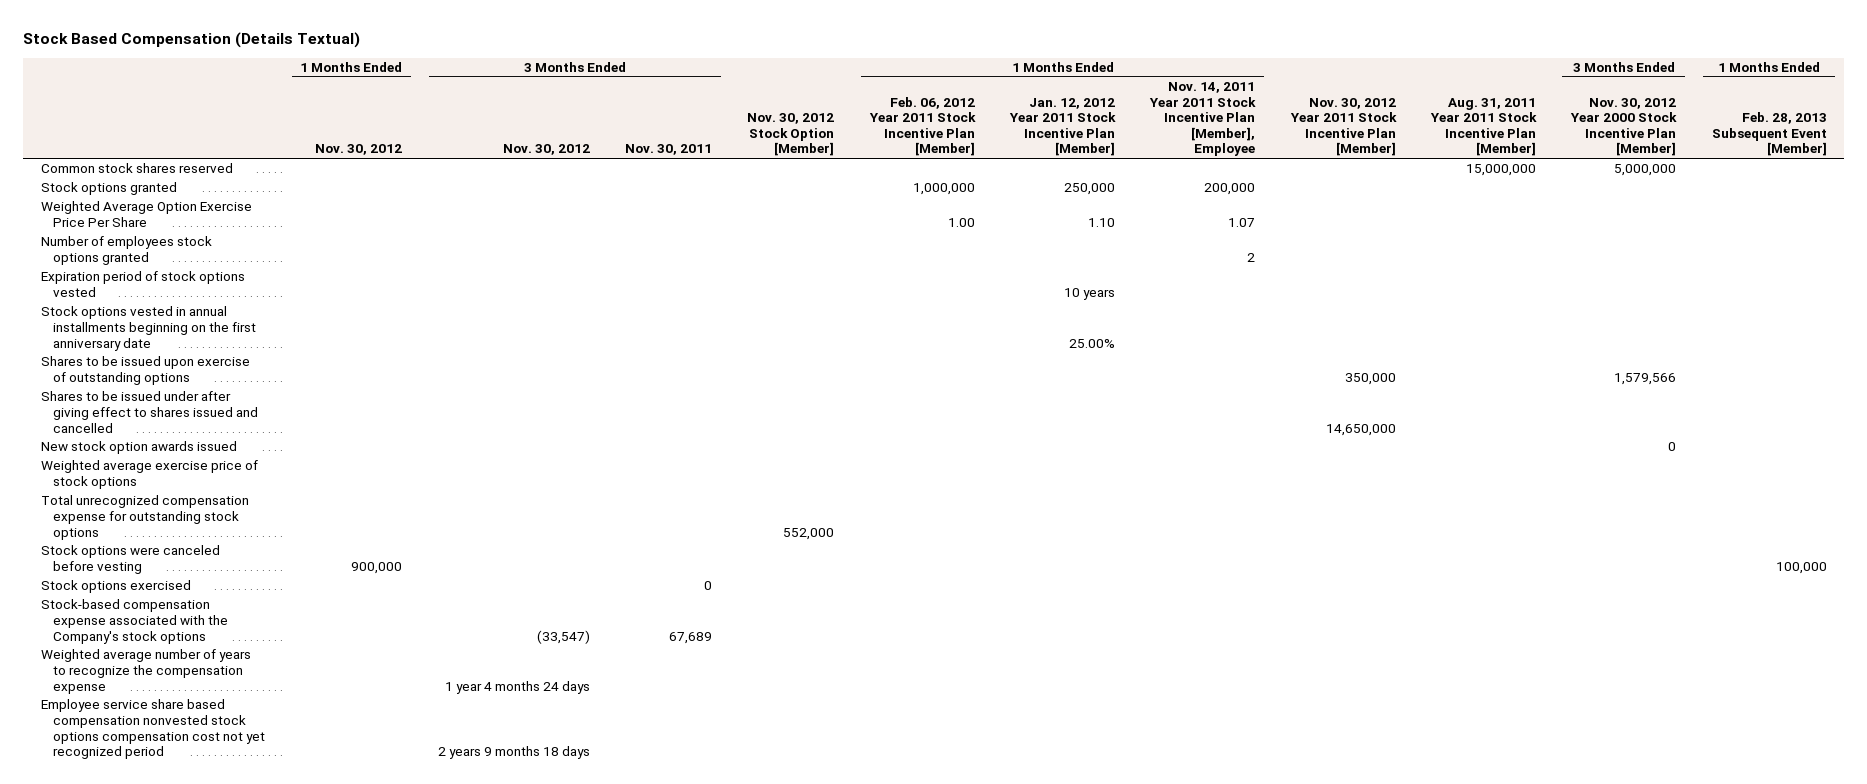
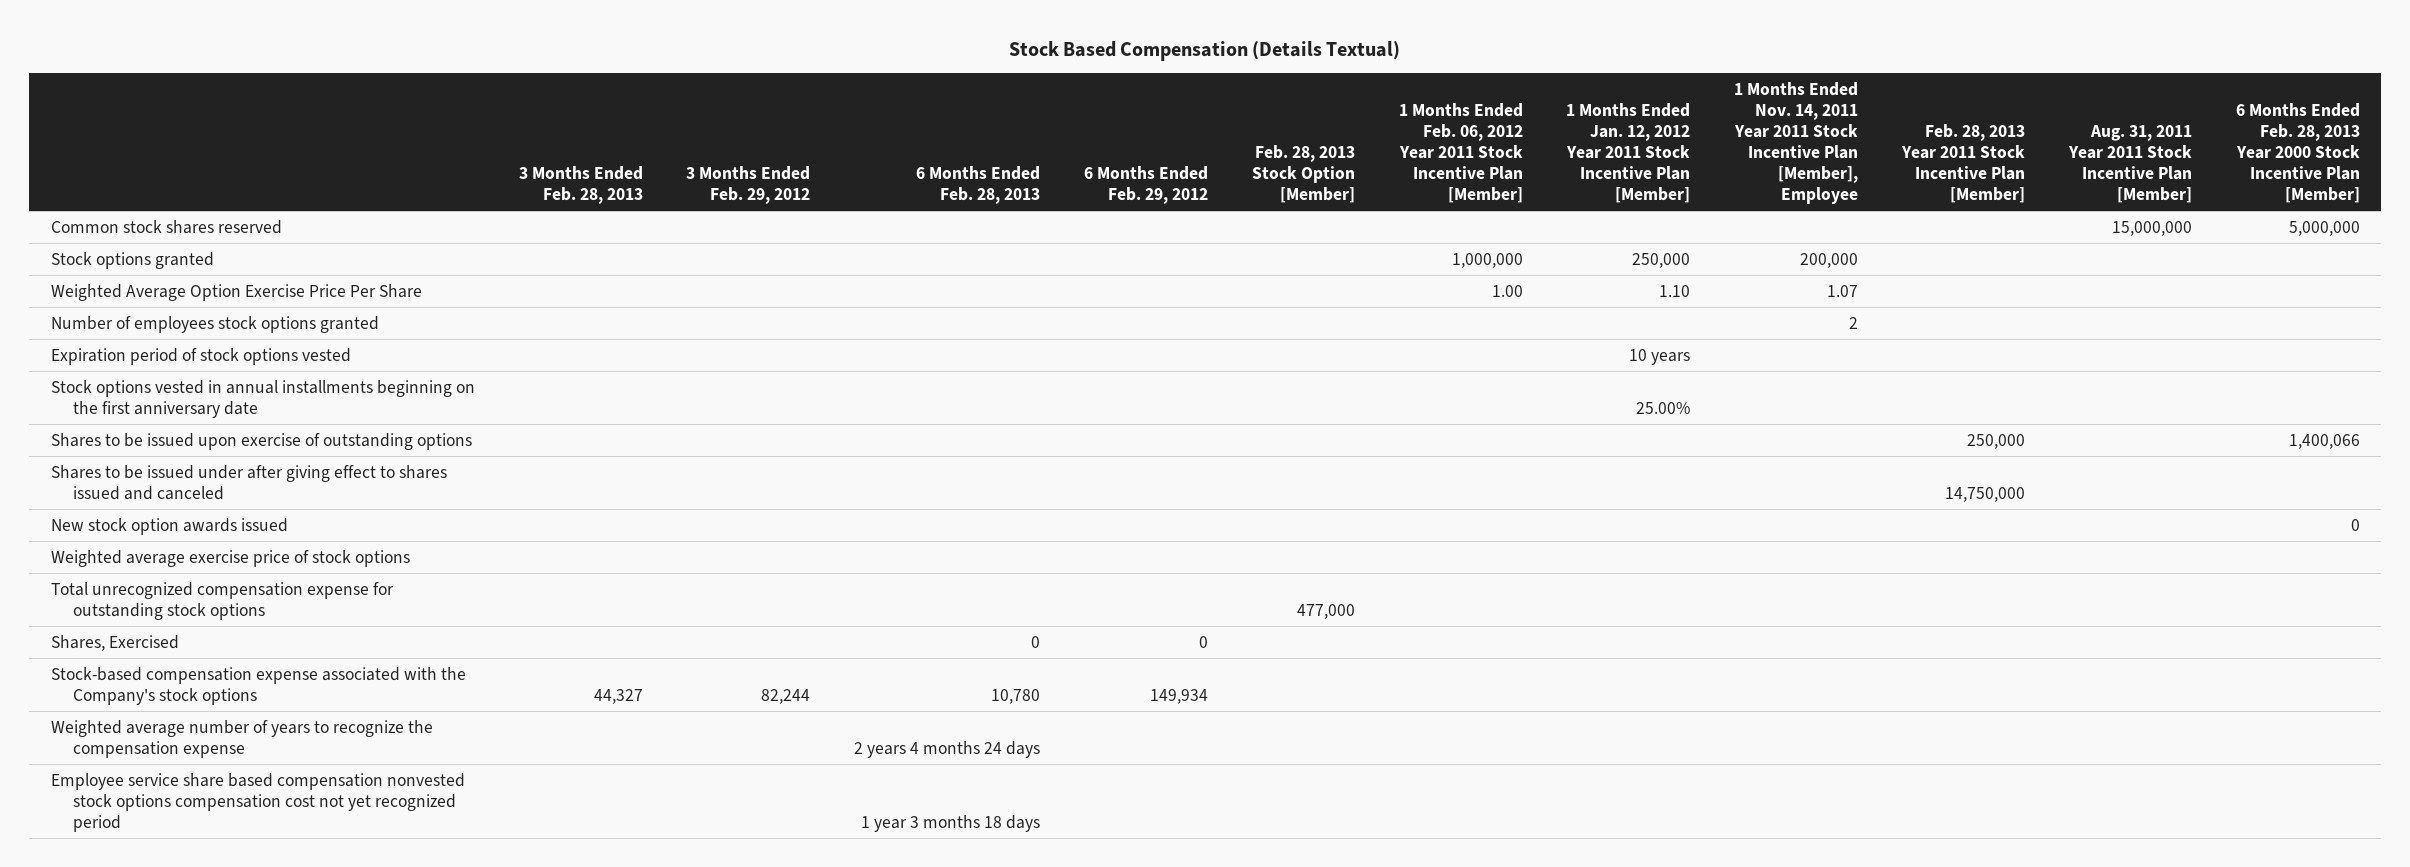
- | 1 Months Ended Nov. 30, 2012 | 3 Months Ended Nov. 30, 2012 | 3 Months Ended Nov. 30, 2011 | Nov. 30, 2012 Stock Option [Member] | 1 Months Ended Feb. 06, 2012 Year 2011 Stock Incentive Plan [Member] | 1 Months Ended Jan. 12, 2012 Year 2011 Stock Incentive Plan [Member] | 1 Months Ended Nov. 14, 2011 Year 2011 Stock Incentive Plan [Member], Employee | Nov. 30, 2012 Year 2011 Stock Incentive Plan [Member] | Aug. 31, 2011 Year 2011 Stock Incentive Plan [Member] | 3 Months Ended Nov. 30, 2012 Year 2000 Stock Incentive Plan [Member] | 1 Months Ended Feb. 28, 2013 Subsequent Event [Member]
+ | 3 Months Ended Feb. 28, 2013 | 3 Months Ended Feb. 29, 2012 | 6 Months Ended Feb. 28, 2013 | 6 Months Ended Feb. 29, 2012 | Feb. 28, 2013 Stock Option [Member] | 1 Months Ended Feb. 06, 2012 Year 2011 Stock Incentive Plan [Member] | 1 Months Ended Jan. 12, 2012 Year 2011 Stock Incentive Plan [Member] | 1 Months Ended Nov. 14, 2011 Year 2011 Stock Incentive Plan [Member], Employee | Feb. 28, 2013 Year 2011 Stock Incentive Plan [Member] | Aug. 31, 2011 Year 2011 Stock Incentive Plan [Member] | 6 Months Ended Feb. 28, 2013 Year 2000 Stock Incentive Plan [Member]
- Shares to be issued under after giving effect to shares issued and cancelled | | | | | | | | 14,650,000 | | |
+ Shares to be issued under after giving effect to shares issued and canceled | | | | | | | | | 14,750,000 | |
- Stock options were canceled before vesting | 900,000 | | | | | | | | | | 100,000
- Stock options exercised | | | 0 | | | | | | | |
+ Shares, Exercised | | | 0 | 0 | | | | | | |

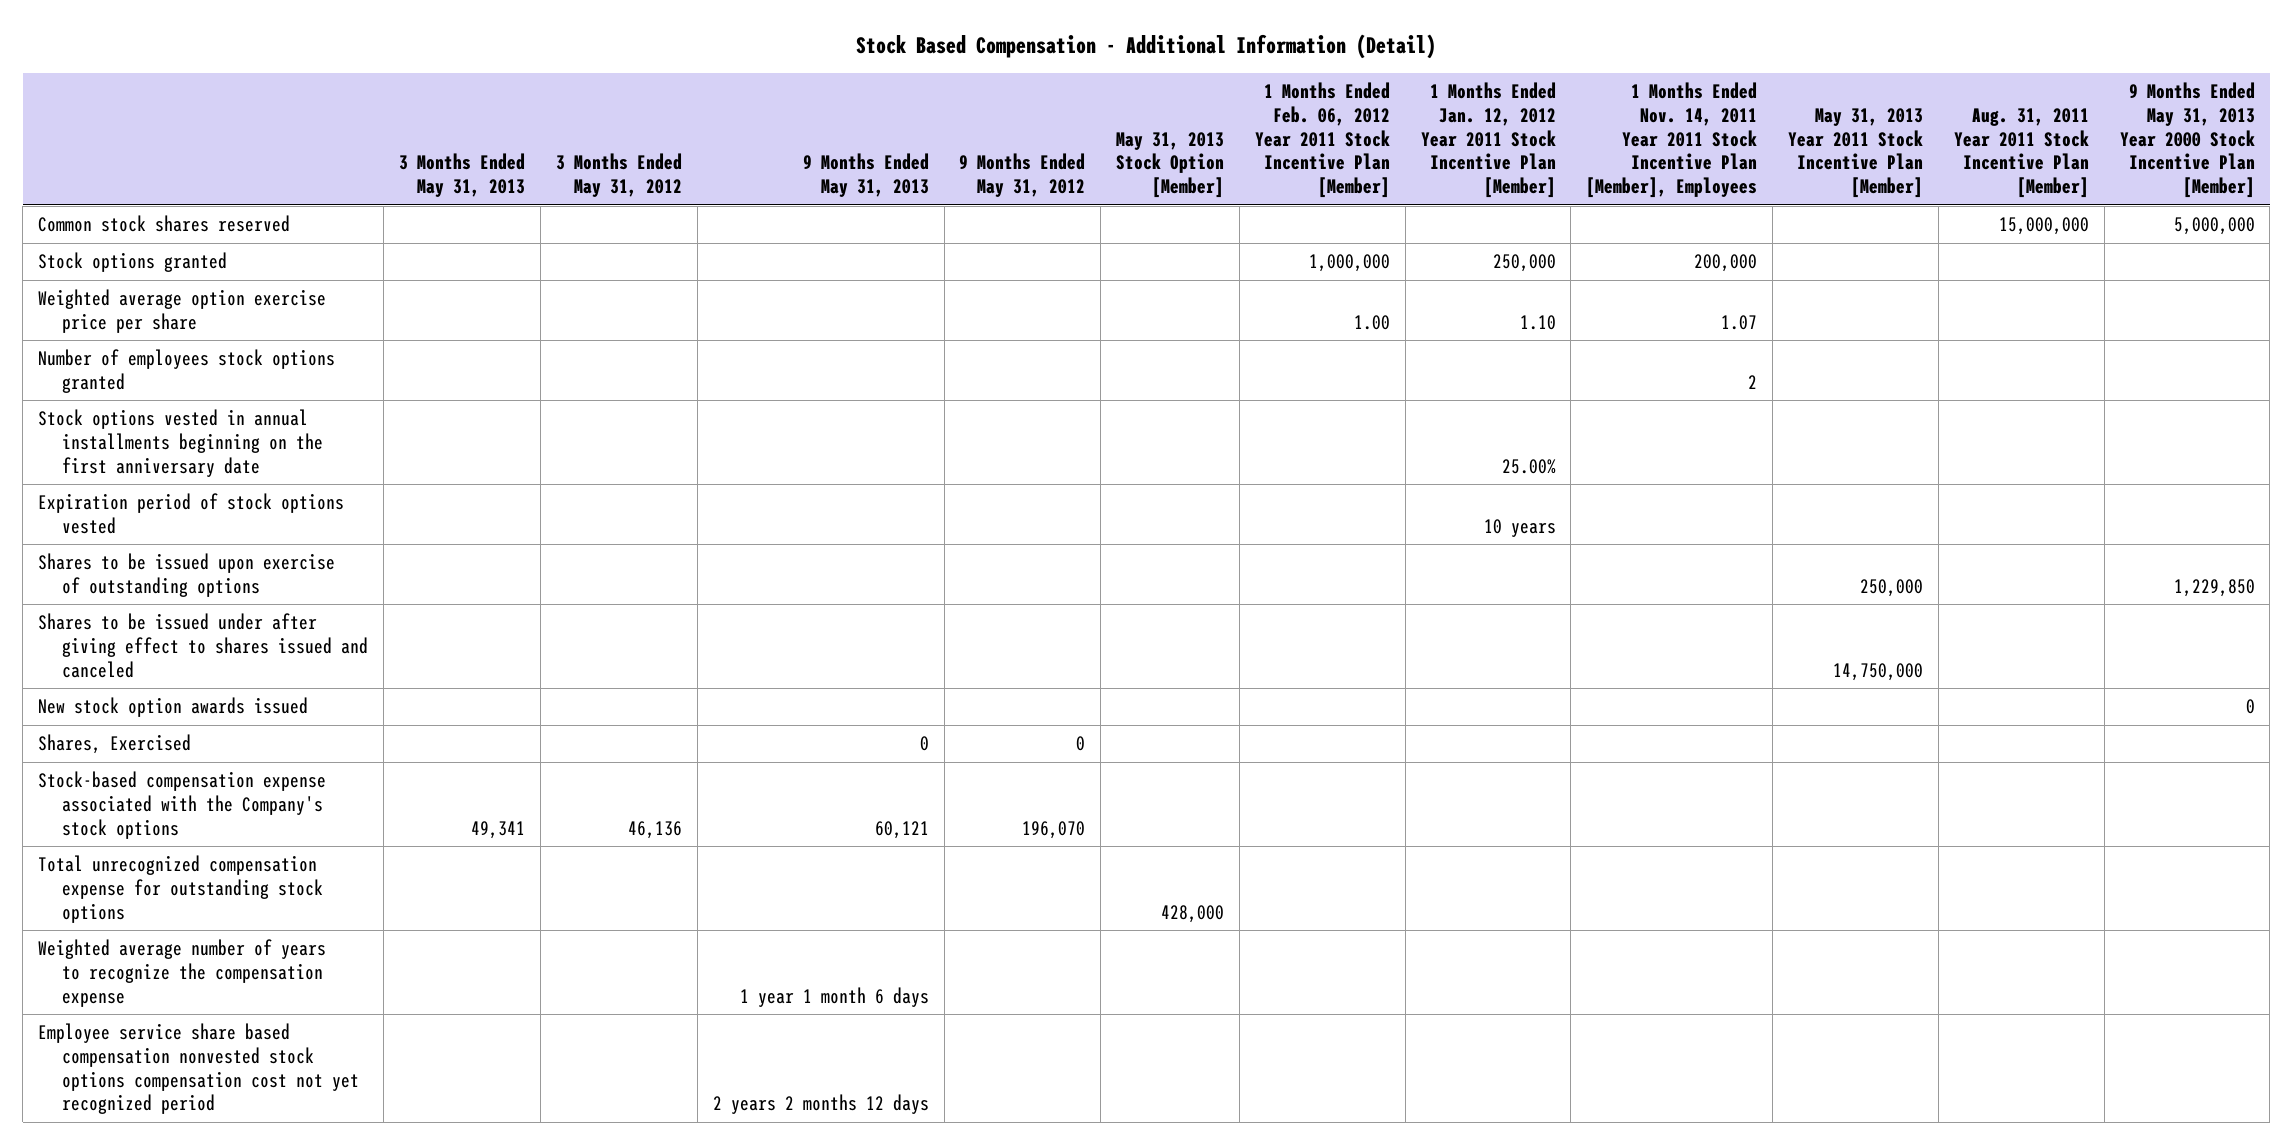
- Stock Based Compensation (Details Textual)
+ Stock Based Compensation - Additional Information (Detail)
- | 3 Months Ended Feb. 28, 2013 | 3 Months Ended Feb. 29, 2012 | 6 Months Ended Feb. 28, 2013 | 6 Months Ended Feb. 29, 2012 | Feb. 28, 2013 Stock Option [Member] | 1 Months Ended Feb. 06, 2012 Year 2011 Stock Incentive Plan [Member] | 1 Months Ended Jan. 12, 2012 Year 2011 Stock Incentive Plan [Member] | 1 Months Ended Nov. 14, 2011 Year 2011 Stock Incentive Plan [Member], Employee | Feb. 28, 2013 Year 2011 Stock Incentive Plan [Member] | Aug. 31, 2011 Year 2011 Stock Incentive Plan [Member] | 6 Months Ended Feb. 28, 2013 Year 2000 Stock Incentive Plan [Member]
+ | 3 Months Ended May 31, 2013 | 3 Months Ended May 31, 2012 | 9 Months Ended May 31, 2013 | 9 Months Ended May 31, 2012 | May 31, 2013 Stock Option [Member] | 1 Months Ended Feb. 06, 2012 Year 2011 Stock Incentive Plan [Member] | 1 Months Ended Jan. 12, 2012 Year 2011 Stock Incentive Plan [Member] | 1 Months Ended Nov. 14, 2011 Year 2011 Stock Incentive Plan [Member], Employees | May 31, 2013 Year 2011 Stock Incentive Plan [Member] | Aug. 31, 2011 Year 2011 Stock Incentive Plan [Member] | 9 Months Ended May 31, 2013 Year 2000 Stock Incentive Plan [Member]
- Weighted Average Option Exercise Price Per Share | | | | | | 1.00 | 1.10 | 1.07 | | |
+ Weighted average option exercise price per share | | | | | | 1.00 | 1.10 | 1.07 | | |
moved down: Expiration period of stock options vested | | | | | | | 10 years | | | |
- Weighted average exercise price of stock options
moved down: Total unrecognized compensation expense for outstanding stock options | | | | | 428,000 | | | | | |

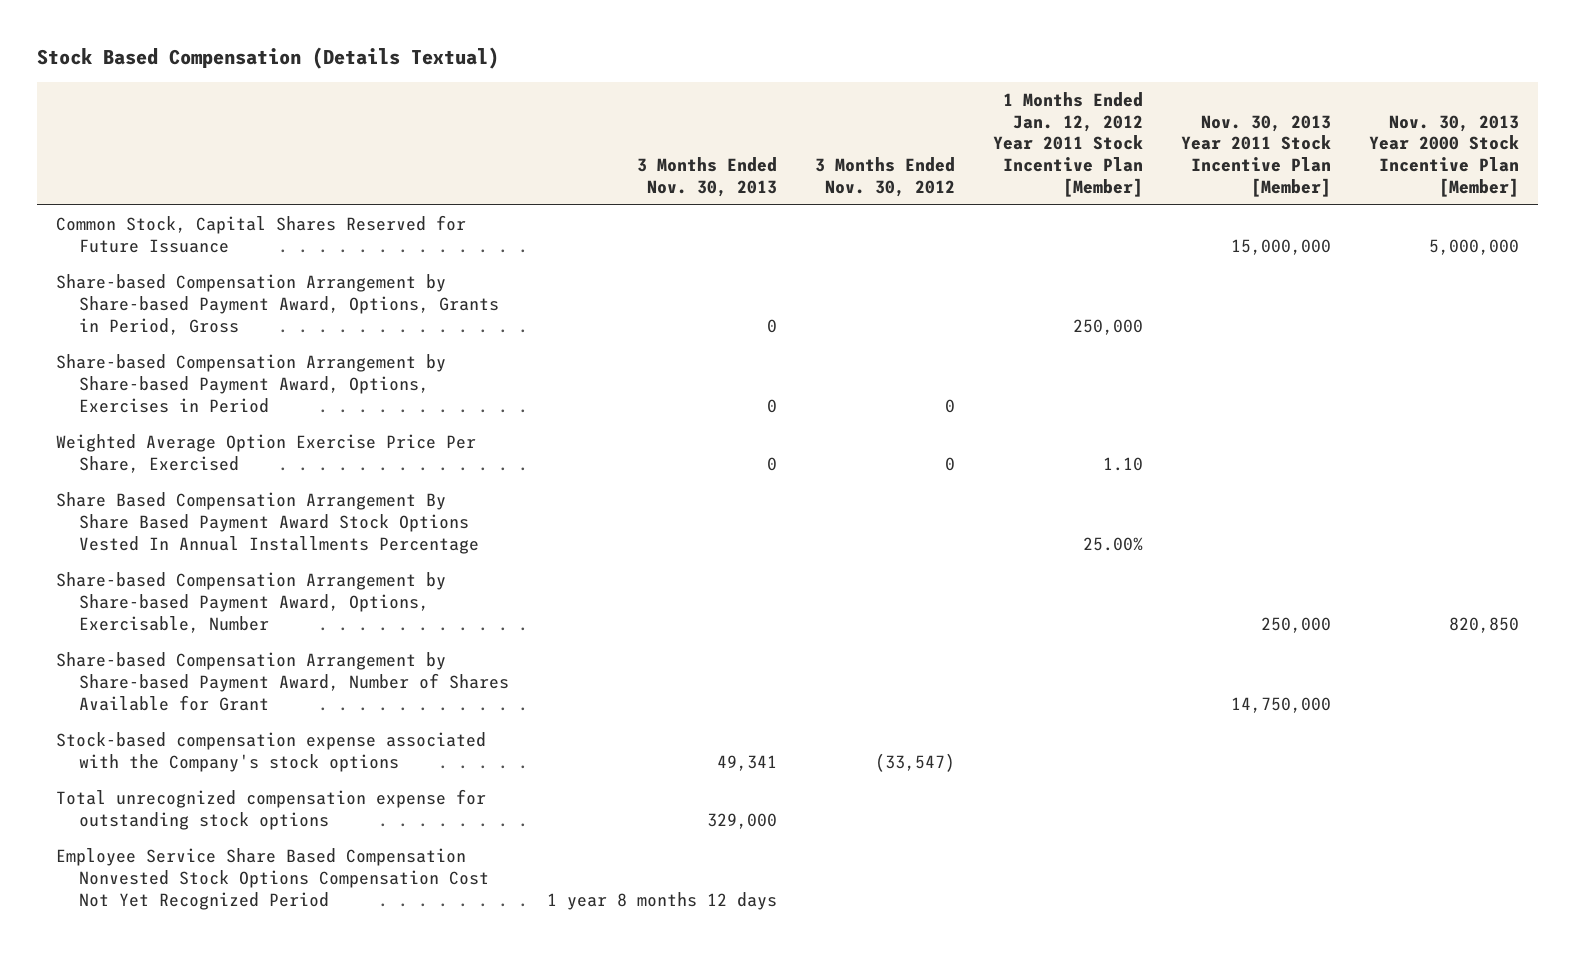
- Stock Based Compensation - Additional Information (Detail)
+ Stock Based Compensation (Details Textual)
- | 3 Months Ended May 31, 2013 | 3 Months Ended May 31, 2012 | 9 Months Ended May 31, 2013 | 9 Months Ended May 31, 2012 | May 31, 2013 Stock Option [Member] | 1 Months Ended Feb. 06, 2012 Year 2011 Stock Incentive Plan [Member] | 1 Months Ended Jan. 12, 2012 Year 2011 Stock Incentive Plan [Member] | 1 Months Ended Nov. 14, 2011 Year 2011 Stock Incentive Plan [Member], Employees | May 31, 2013 Year 2011 Stock Incentive Plan [Member] | Aug. 31, 2011 Year 2011 Stock Incentive Plan [Member] | 9 Months Ended May 31, 2013 Year 2000 Stock Incentive Plan [Member]
+ | 3 Months Ended Nov. 30, 2013 | 3 Months Ended Nov. 30, 2012 | 1 Months Ended Jan. 12, 2012 Year 2011 Stock Incentive Plan [Member] | Nov. 30, 2013 Year 2011 Stock Incentive Plan [Member] | Nov. 30, 2013 Year 2000 Stock Incentive Plan [Member]
- Common stock shares reserved | | | | | | | | | | 15,000,000 | 5,000,000
- Stock options granted | | | | | | 1,000,000 | 250,000 | 200,000 | | |
- Weighted average option exercise price per share | | | | | | 1.00 | 1.10 | 1.07 | | |
- Number of employees stock options granted | | | | | | | | 2 | | |
- Stock options vested in annual installments beginning on the first anniversary date | | | | | | | 25.00% | | | |
- Expiration period of stock options vested | | | | | | | 10 years | | | |
- Shares to be issued upon exercise of outstanding options | | | | | | | | | 250,000 | | 1,229,850
- Shares to be issued under after giving effect to shares issued and canceled | | | | | | | | | 14,750,000 | |
- New stock option awards issued | | | | | | | | | | | 0
- Shares, Exercised | | | 0 | 0 | | | | | | |
+ Common Stock, Capital Shares Reserved for Future Issuance | | | | 15,000,000 | 5,000,000
+ Share-based Compensation Arrangement by Share-based Payment Award, Options, Grants in Period, Gross | 0 | | 250,000 | |
+ Share-based Compensation Arrangement by Share-based Payment Award, Options, Exercises in Period | 0 | 0 | | |
+ Weighted Average Option Exercise Price Per Share, Exercised | 0 | 0 | 1.10 | |
+ Share Based Compensation Arrangement By Share Based Payment Award Stock Options Vested In Annual Installments Percentage | | | 25.00% | |
+ Share-based Compensation Arrangement by Share-based Payment Award, Options, Exercisable, Number | | | | 250,000 | 820,850
+ Share-based Compensation Arrangement by Share-based Payment Award, Number of Shares Available for Grant | | | | 14,750,000 |
- Weighted average number of years to recognize the compensation expense | | | 1 year 1 month 6 days | | | | | | | |
- Employee service share based compensation nonvested stock options compensation cost not yet recognized period | | | 2 years 2 months 12 days | | | | | | | |
+ Employee Service Share Based Compensation Nonvested Stock Options Compensation Cost Not Yet Recognized Period | 1 year 8 months 12 days | | | |

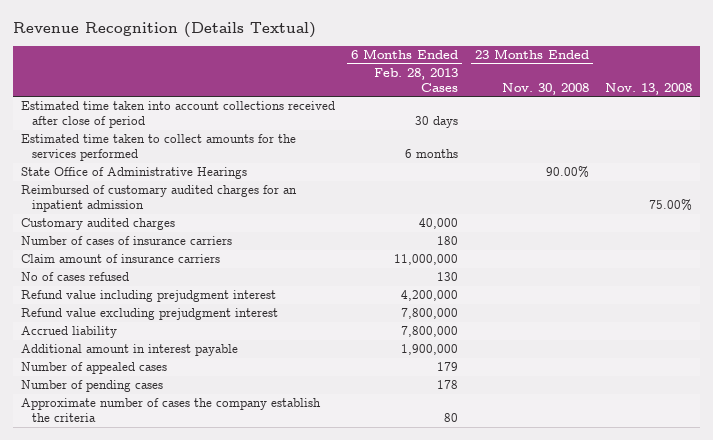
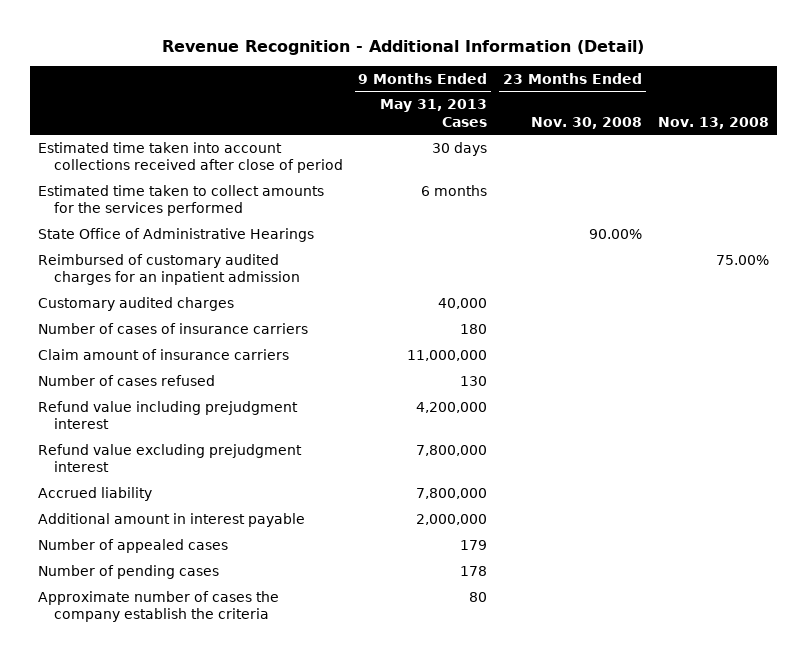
- Revenue Recognition (Details Textual)
+ Revenue Recognition - Additional Information (Detail)
- | 6 Months Ended Feb. 28, 2013 Cases | 23 Months Ended Nov. 30, 2008 | Nov. 13, 2008
+ | 9 Months Ended May 31, 2013 Cases | 23 Months Ended Nov. 30, 2008 | Nov. 13, 2008
- No of cases refused | 130 | |
+ Number of cases refused | 130 | |

